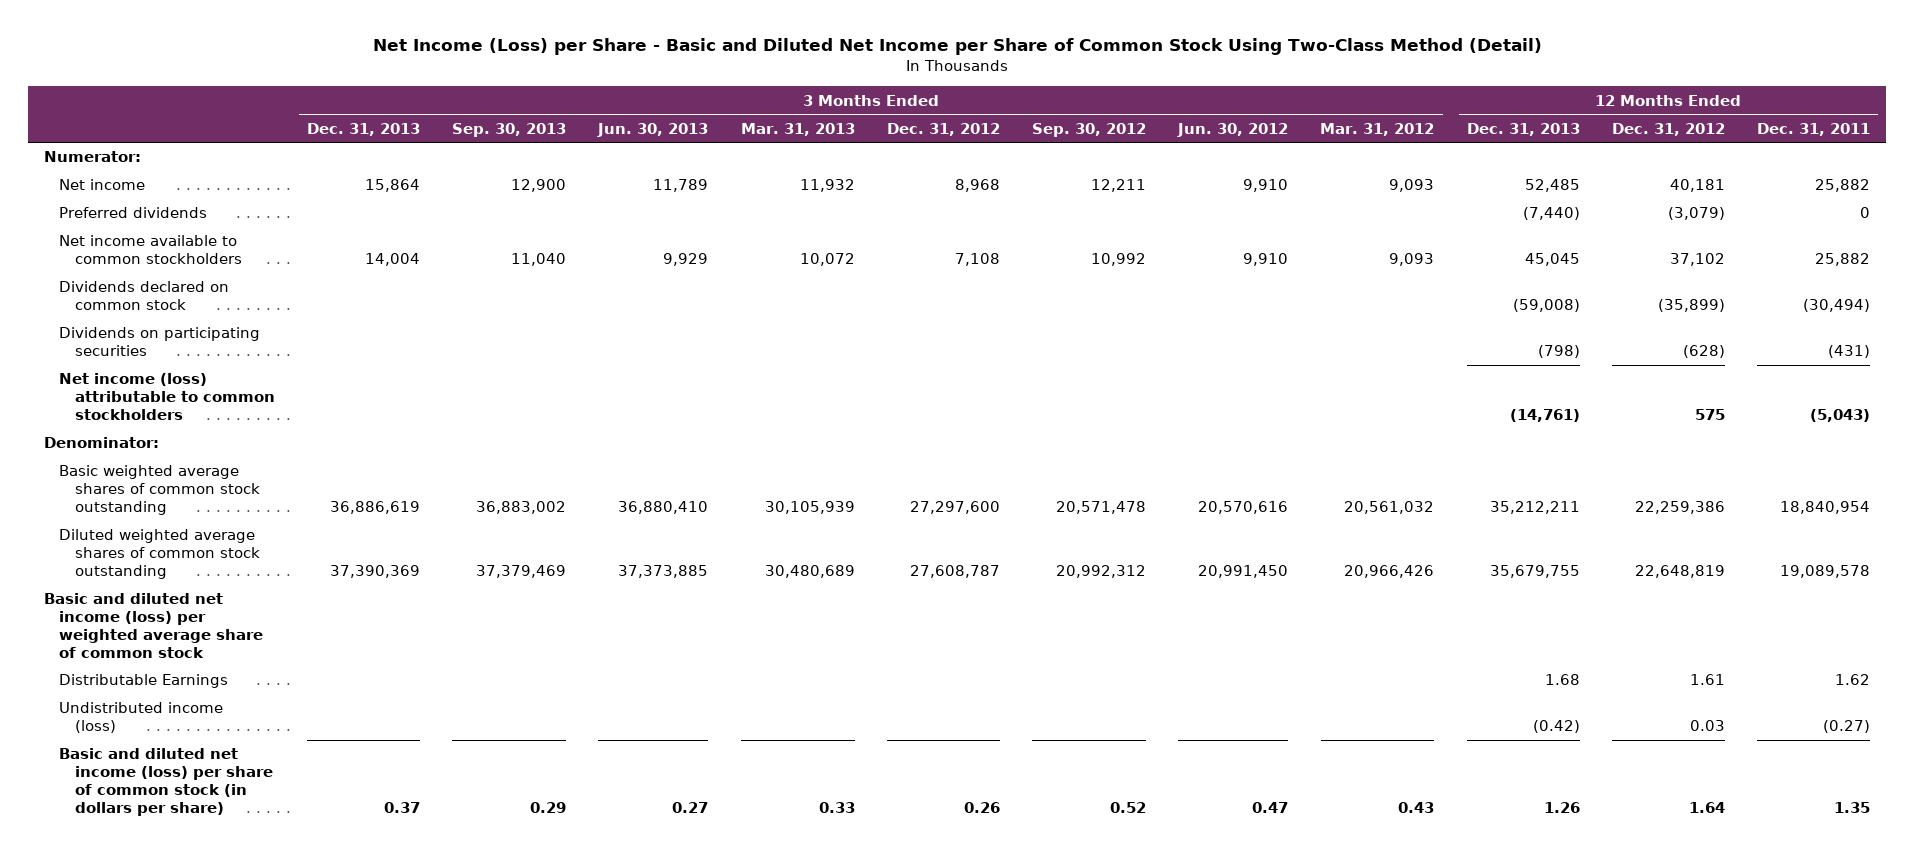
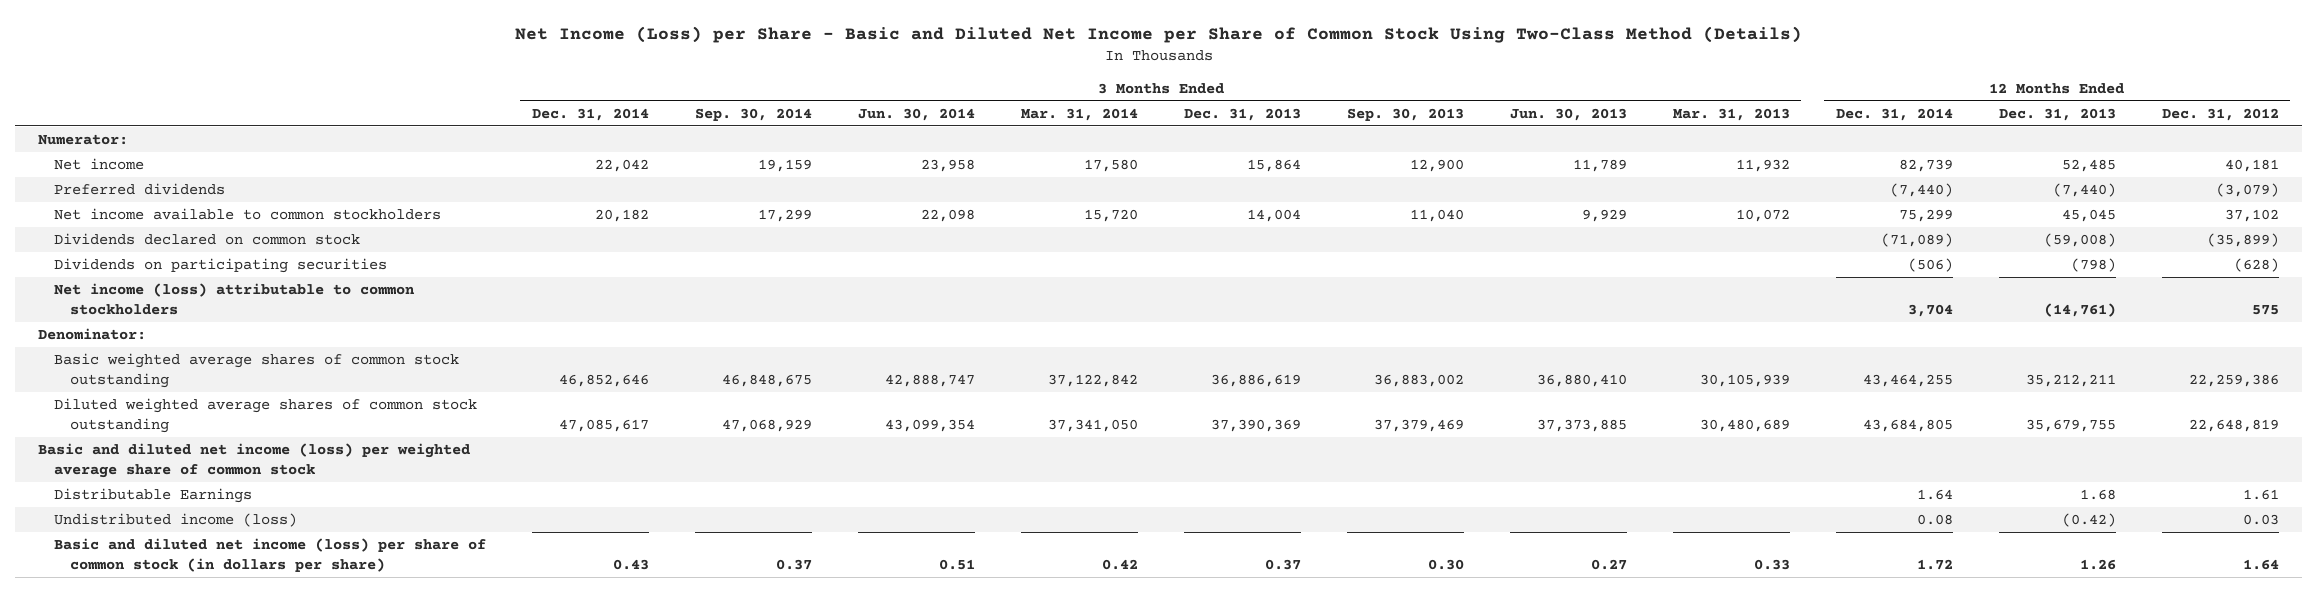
- Net Income (Loss) per Share - Basic and Diluted Net Income per Share of Common Stock Using Two-Class Method (Detail)
+ Net Income (Loss) per Share - Basic and Diluted Net Income per Share of Common Stock Using Two-Class Method (Details)
- | 3 Months Ended Dec. 31, 2013 | 3 Months Ended Sep. 30, 2013 | 3 Months Ended Jun. 30, 2013 | 3 Months Ended Mar. 31, 2013 | 3 Months Ended Dec. 31, 2012 | 3 Months Ended Sep. 30, 2012 | 3 Months Ended Jun. 30, 2012 | 3 Months Ended Mar. 31, 2012 | 12 Months Ended Dec. 31, 2013 | 12 Months Ended Dec. 31, 2012 | 12 Months Ended Dec. 31, 2011
+ | 3 Months Ended Dec. 31, 2014 | 3 Months Ended Sep. 30, 2014 | 3 Months Ended Jun. 30, 2014 | 3 Months Ended Mar. 31, 2014 | 3 Months Ended Dec. 31, 2013 | 3 Months Ended Sep. 30, 2013 | 3 Months Ended Jun. 30, 2013 | 3 Months Ended Mar. 31, 2013 | 12 Months Ended Dec. 31, 2014 | 12 Months Ended Dec. 31, 2013 | 12 Months Ended Dec. 31, 2012
- Basic and diluted net income (loss) per share of common stock (in dollars per share) | 0.37 | 0.29 | 0.27 | 0.33 | 0.26 | 0.52 | 0.47 | 0.43 | 1.26 | 1.64 | 1.35
+ Basic and diluted net income (loss) per share of common stock (in dollars per share) | 0.43 | 0.37 | 0.51 | 0.42 | 0.37 | 0.30 | 0.27 | 0.33 | 1.72 | 1.26 | 1.64

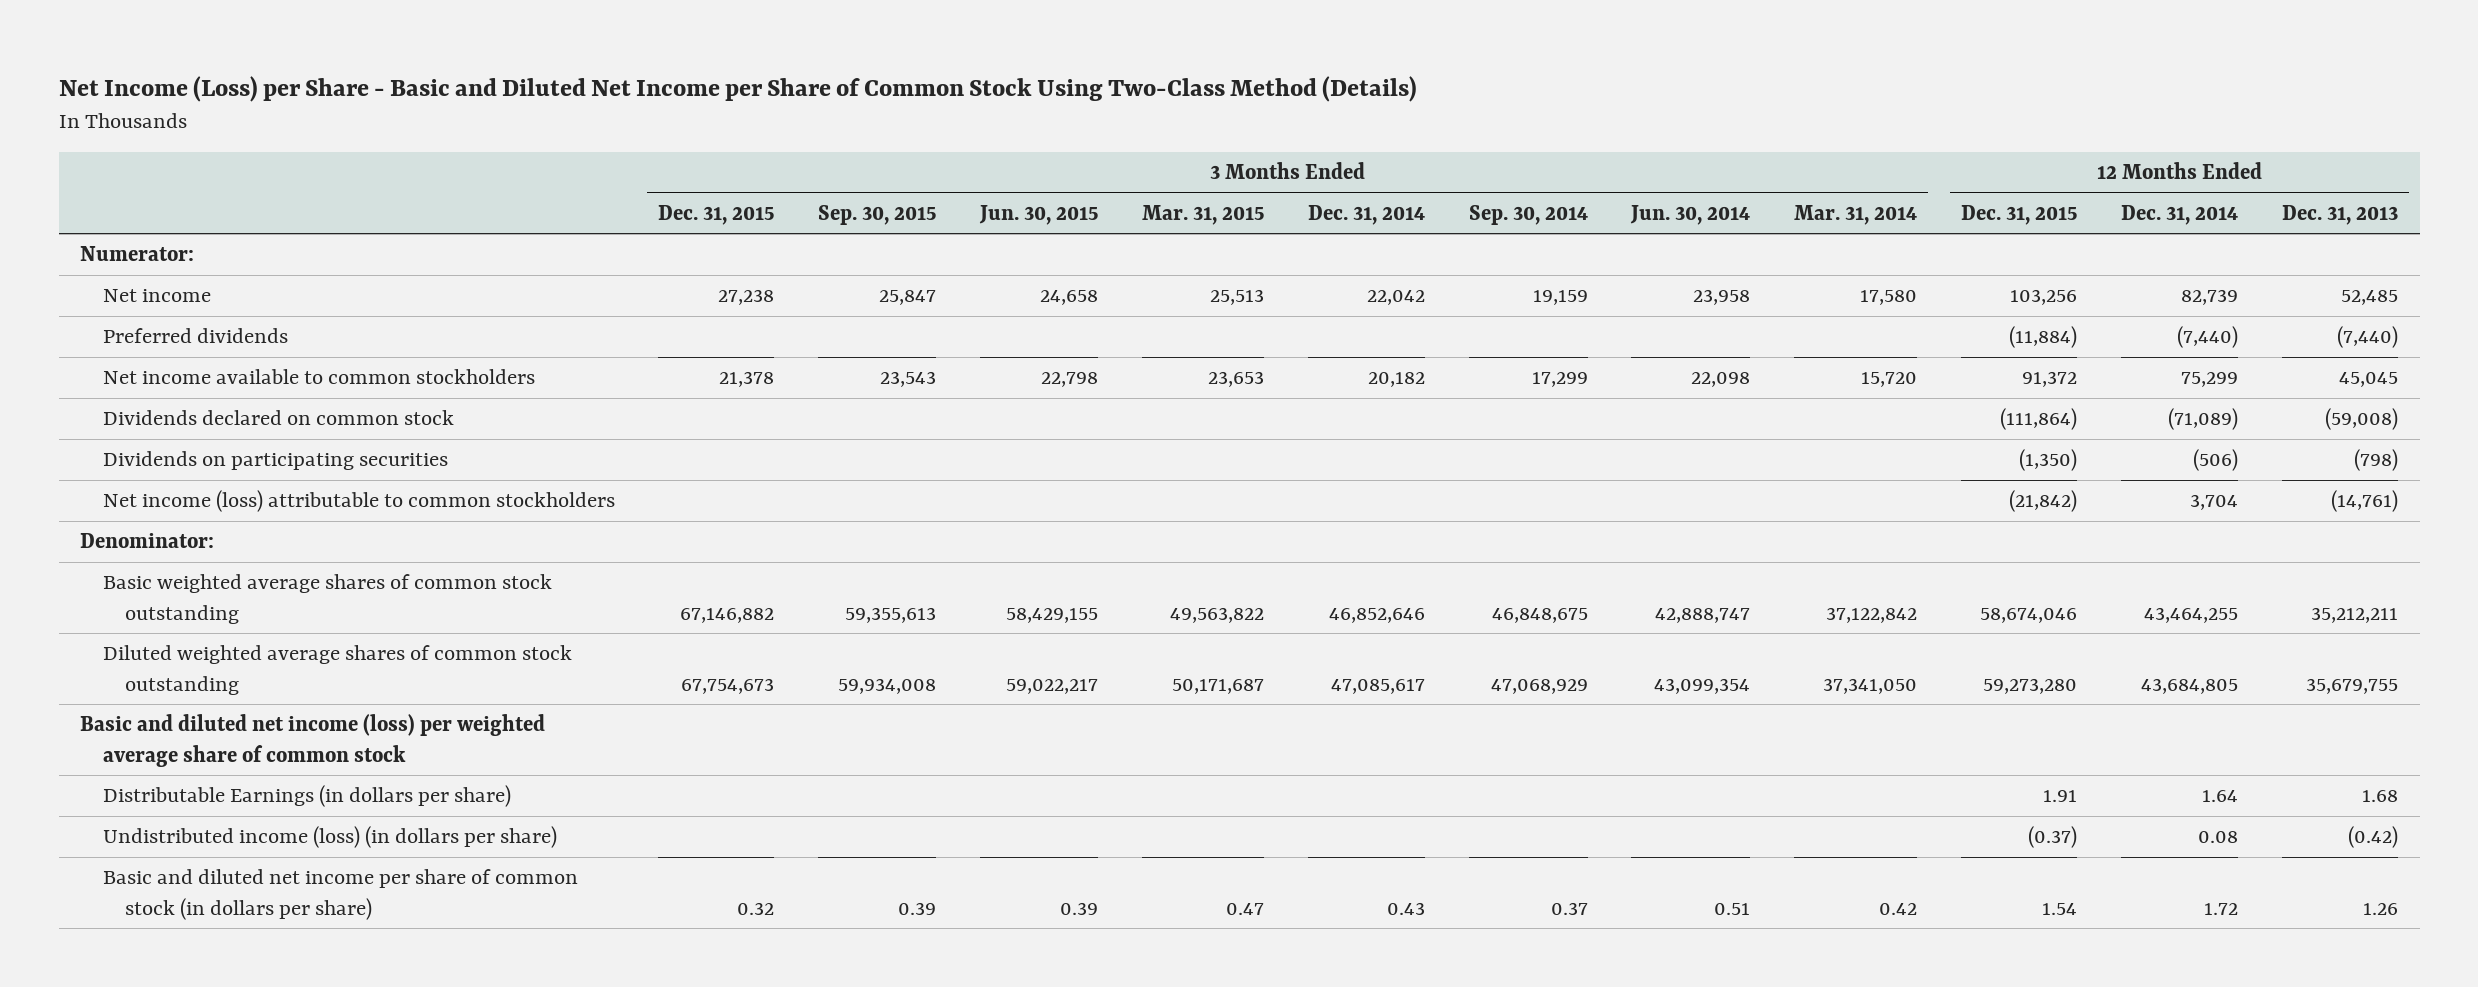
- | 3 Months Ended Dec. 31, 2014 | 3 Months Ended Sep. 30, 2014 | 3 Months Ended Jun. 30, 2014 | 3 Months Ended Mar. 31, 2014 | 3 Months Ended Dec. 31, 2013 | 3 Months Ended Sep. 30, 2013 | 3 Months Ended Jun. 30, 2013 | 3 Months Ended Mar. 31, 2013 | 12 Months Ended Dec. 31, 2014 | 12 Months Ended Dec. 31, 2013 | 12 Months Ended Dec. 31, 2012
+ | 3 Months Ended Dec. 31, 2015 | 3 Months Ended Sep. 30, 2015 | 3 Months Ended Jun. 30, 2015 | 3 Months Ended Mar. 31, 2015 | 3 Months Ended Dec. 31, 2014 | 3 Months Ended Sep. 30, 2014 | 3 Months Ended Jun. 30, 2014 | 3 Months Ended Mar. 31, 2014 | 12 Months Ended Dec. 31, 2015 | 12 Months Ended Dec. 31, 2014 | 12 Months Ended Dec. 31, 2013
- Distributable Earnings | | | | | | | | | 1.64 | 1.68 | 1.61
- Undistributed income (loss) | | | | | | | | | 0.08 | (0.42) | 0.03
- Basic and diluted net income (loss) per share of common stock (in dollars per share) | 0.43 | 0.37 | 0.51 | 0.42 | 0.37 | 0.30 | 0.27 | 0.33 | 1.72 | 1.26 | 1.64
+ Distributable Earnings (in dollars per share) | | | | | | | | | 1.91 | 1.64 | 1.68
+ Undistributed income (loss) (in dollars per share) | | | | | | | | | (0.37) | 0.08 | (0.42)
+ Basic and diluted net income per share of common stock (in dollars per share) | 0.32 | 0.39 | 0.39 | 0.47 | 0.43 | 0.37 | 0.51 | 0.42 | 1.54 | 1.72 | 1.26

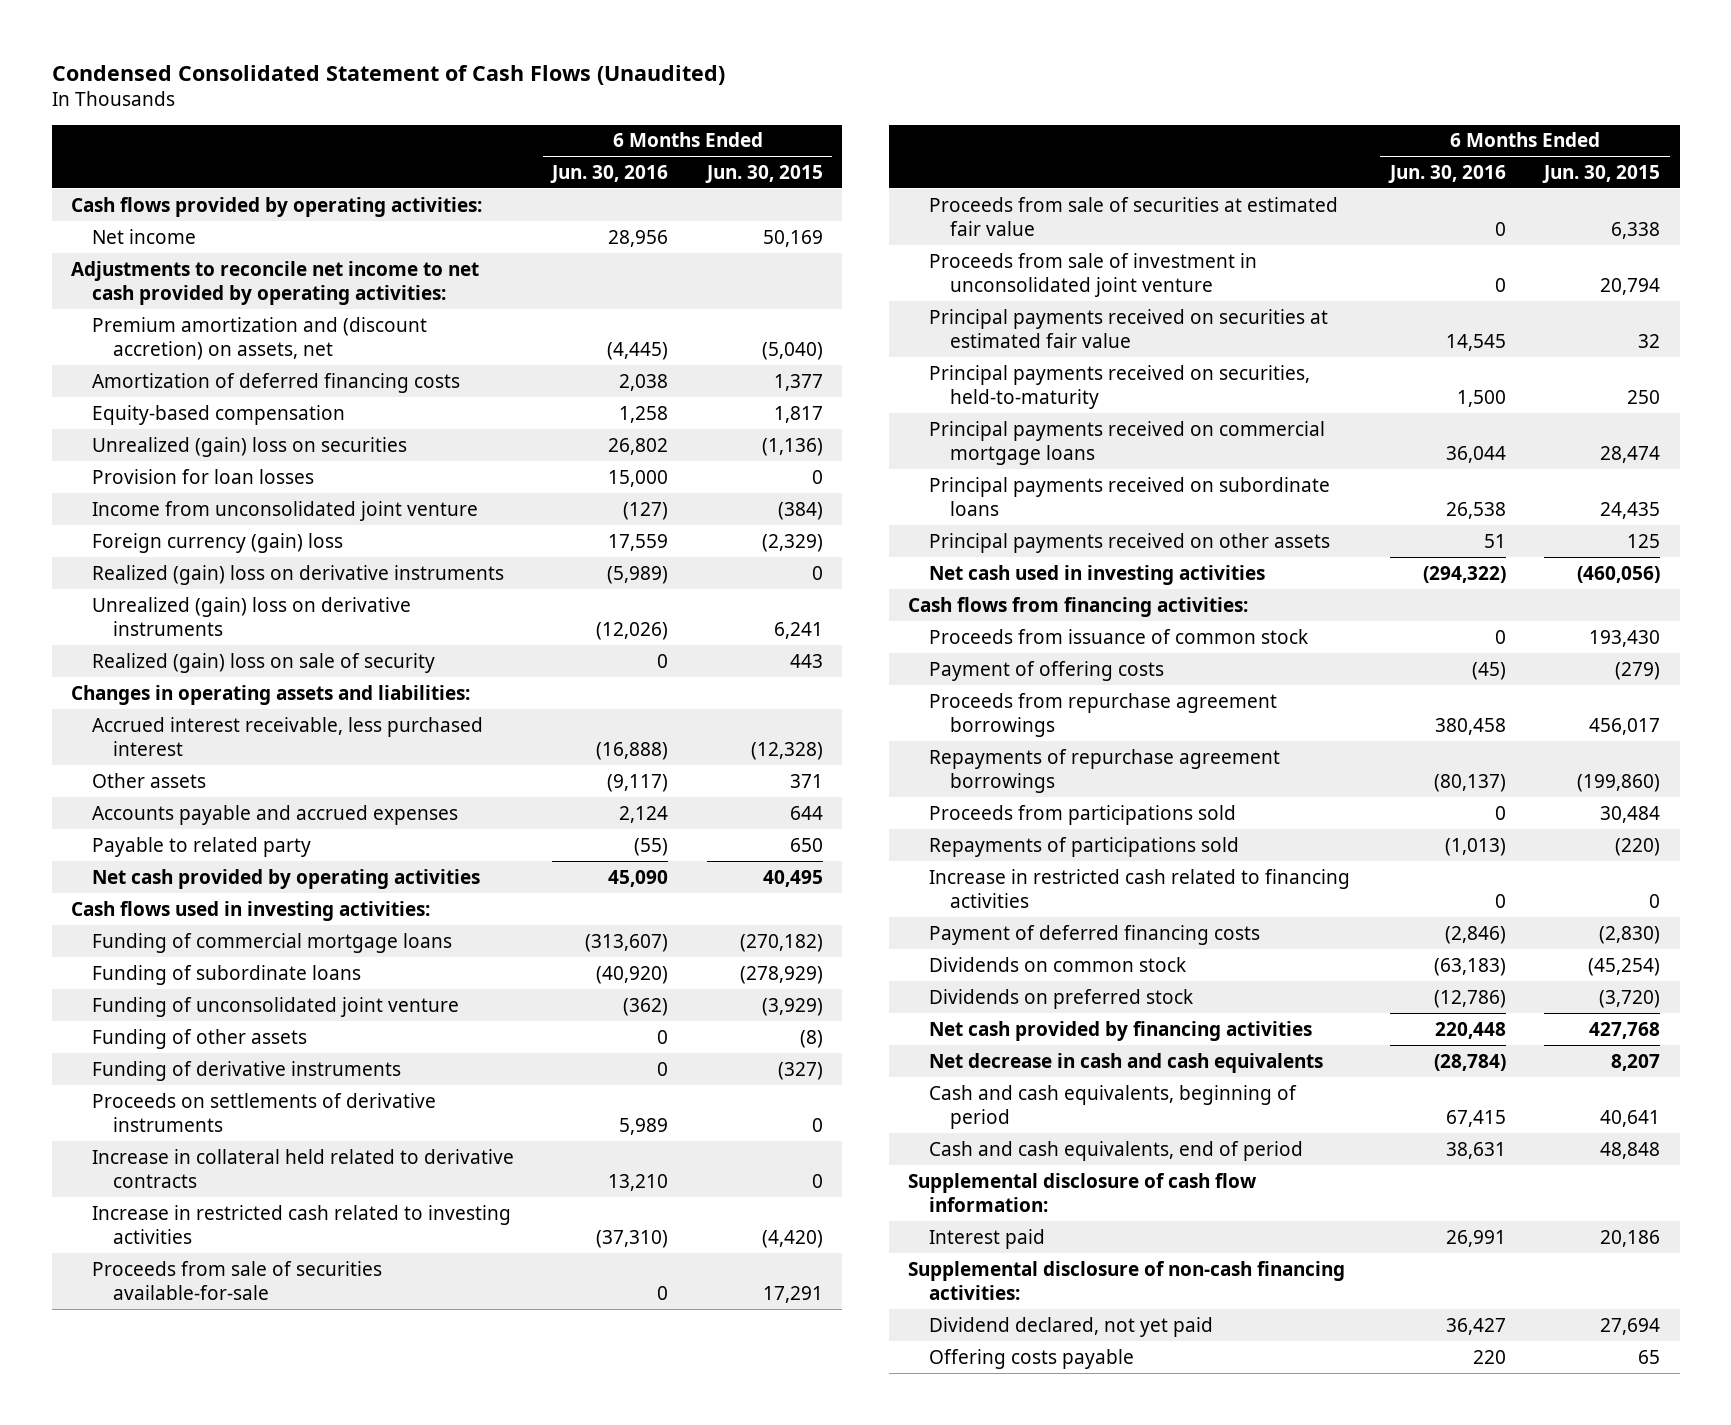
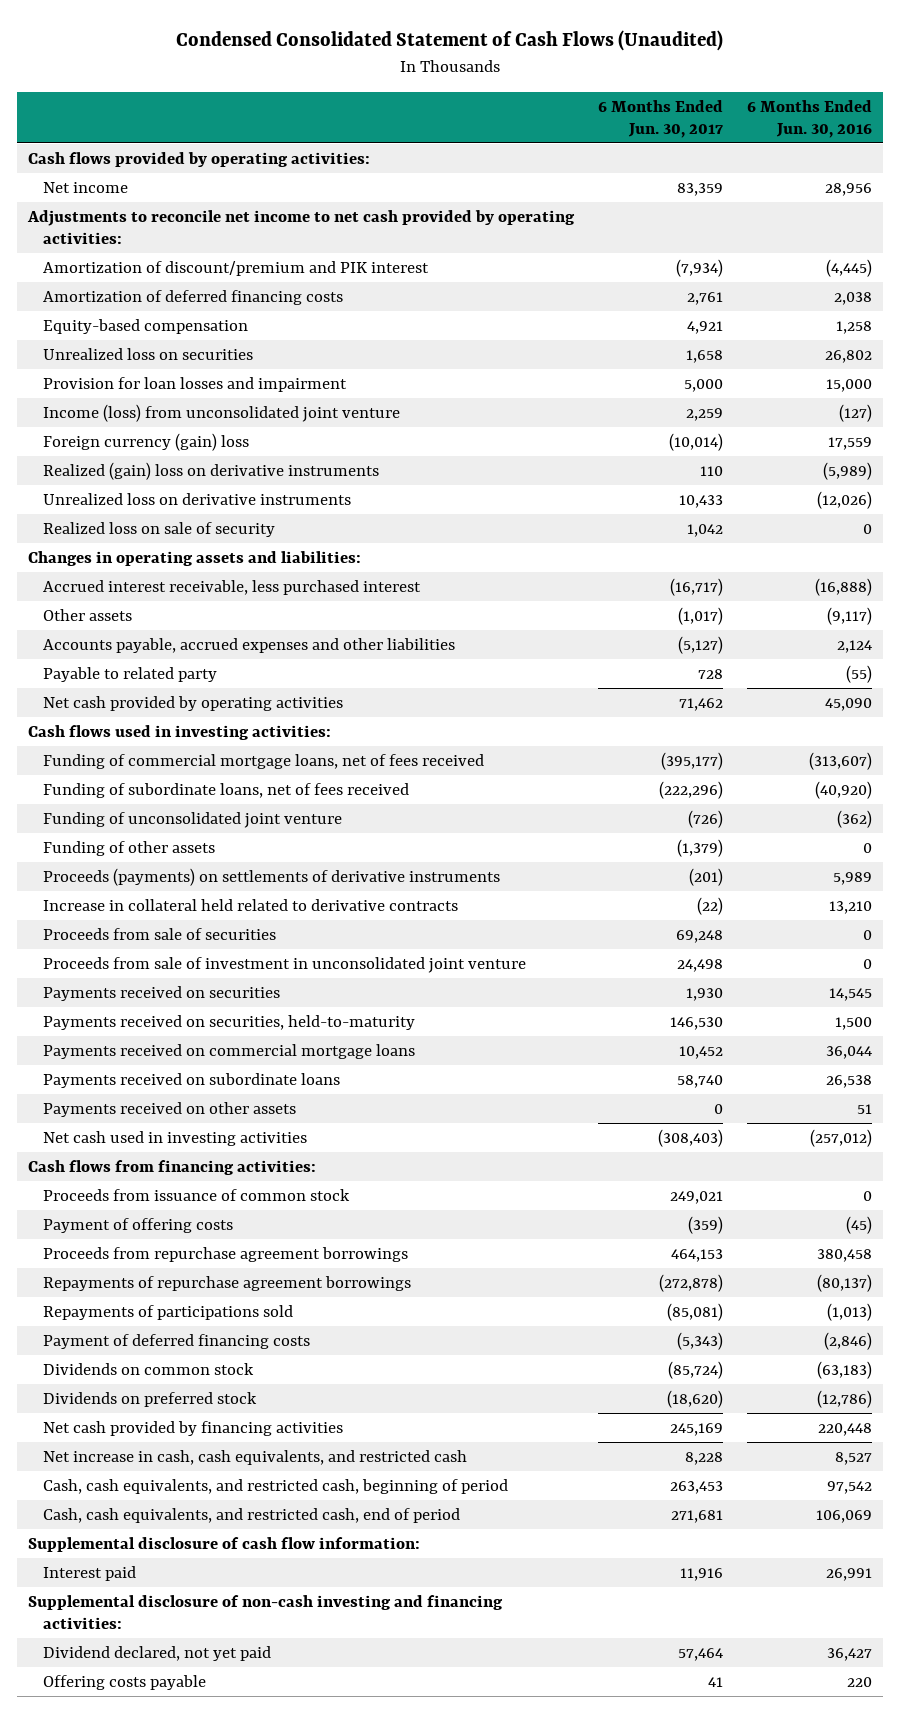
- | 6 Months Ended Jun. 30, 2016 | 6 Months Ended Jun. 30, 2015
+ | 6 Months Ended Jun. 30, 2017 | 6 Months Ended Jun. 30, 2016
- Premium amortization and (discount accretion) on assets, net | (4,445) | (5,040)
+ Amortization of discount/premium and PIK interest | (7,934) | (4,445)
- Unrealized (gain) loss on securities | 26,802 | (1,136)
- Provision for loan losses | 15,000 | 0
- Income from unconsolidated joint venture | (127) | (384)
+ Unrealized loss on securities | 1,658 | 26,802
+ Provision for loan losses and impairment | 5,000 | 15,000
+ Income (loss) from unconsolidated joint venture | 2,259 | (127)
- Unrealized (gain) loss on derivative instruments | (12,026) | 6,241
- Realized (gain) loss on sale of security | 0 | 443
+ Unrealized loss on derivative instruments | 10,433 | (12,026)
+ Realized loss on sale of security | 1,042 | 0
- Accounts payable and accrued expenses | 2,124 | 644
+ Accounts payable, accrued expenses and other liabilities | (5,127) | 2,124
- Funding of commercial mortgage loans | (313,607) | (270,182)
- Funding of subordinate loans | (40,920) | (278,929)
+ Funding of commercial mortgage loans, net of fees received | (395,177) | (313,607)
+ Funding of subordinate loans, net of fees received | (222,296) | (40,920)
- Funding of derivative instruments | 0 | (327)
- Proceeds on settlements of derivative instruments | 5,989 | 0
+ Proceeds (payments) on settlements of derivative instruments | (201) | 5,989
- Increase in restricted cash related to investing activities | (37,310) | (4,420)
- Proceeds from sale of securities available-for-sale | 0 | 17,291
- Proceeds from sale of securities at estimated fair value | 0 | 6,338
+ Proceeds from sale of securities | 69,248 | 0
- Principal payments received on securities at estimated fair value | 14,545 | 32
- Principal payments received on securities, held-to-maturity | 1,500 | 250
- Principal payments received on commercial mortgage loans | 36,044 | 28,474
- Principal payments received on subordinate loans | 26,538 | 24,435
- Principal payments received on other assets | 51 | 125
- Net cash used in investing activities | (294,322) | (460,056)
+ Payments received on securities | 1,930 | 14,545
+ Payments received on securities, held-to-maturity | 146,530 | 1,500
+ Payments received on commercial mortgage loans | 10,452 | 36,044
+ Payments received on subordinate loans | 58,740 | 26,538
+ Payments received on other assets | 0 | 51
+ Net cash used in investing activities | (308,403) | (257,012)
- Proceeds from participations sold | 0 | 30,484
- Increase in restricted cash related to financing activities | 0 | 0
- Net decrease in cash and cash equivalents | (28,784) | 8,207
- Cash and cash equivalents, beginning of period | 67,415 | 40,641
- Cash and cash equivalents, end of period | 38,631 | 48,848
+ Net increase in cash, cash equivalents, and restricted cash | 8,228 | 8,527
+ Cash, cash equivalents, and restricted cash, beginning of period | 263,453 | 97,542
+ Cash, cash equivalents, and restricted cash, end of period | 271,681 | 106,069
- Supplemental disclosure of non-cash financing activities:
+ Supplemental disclosure of non-cash investing and financing activities:

